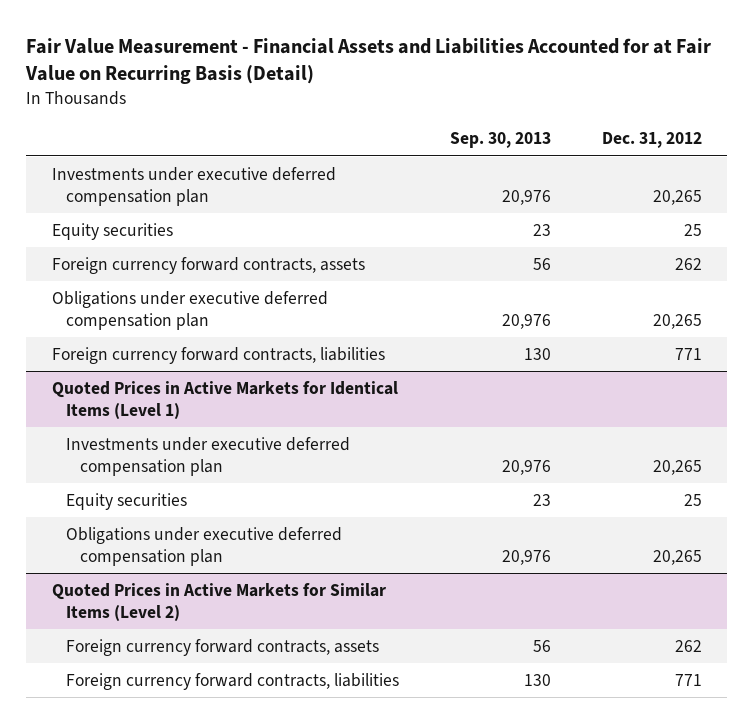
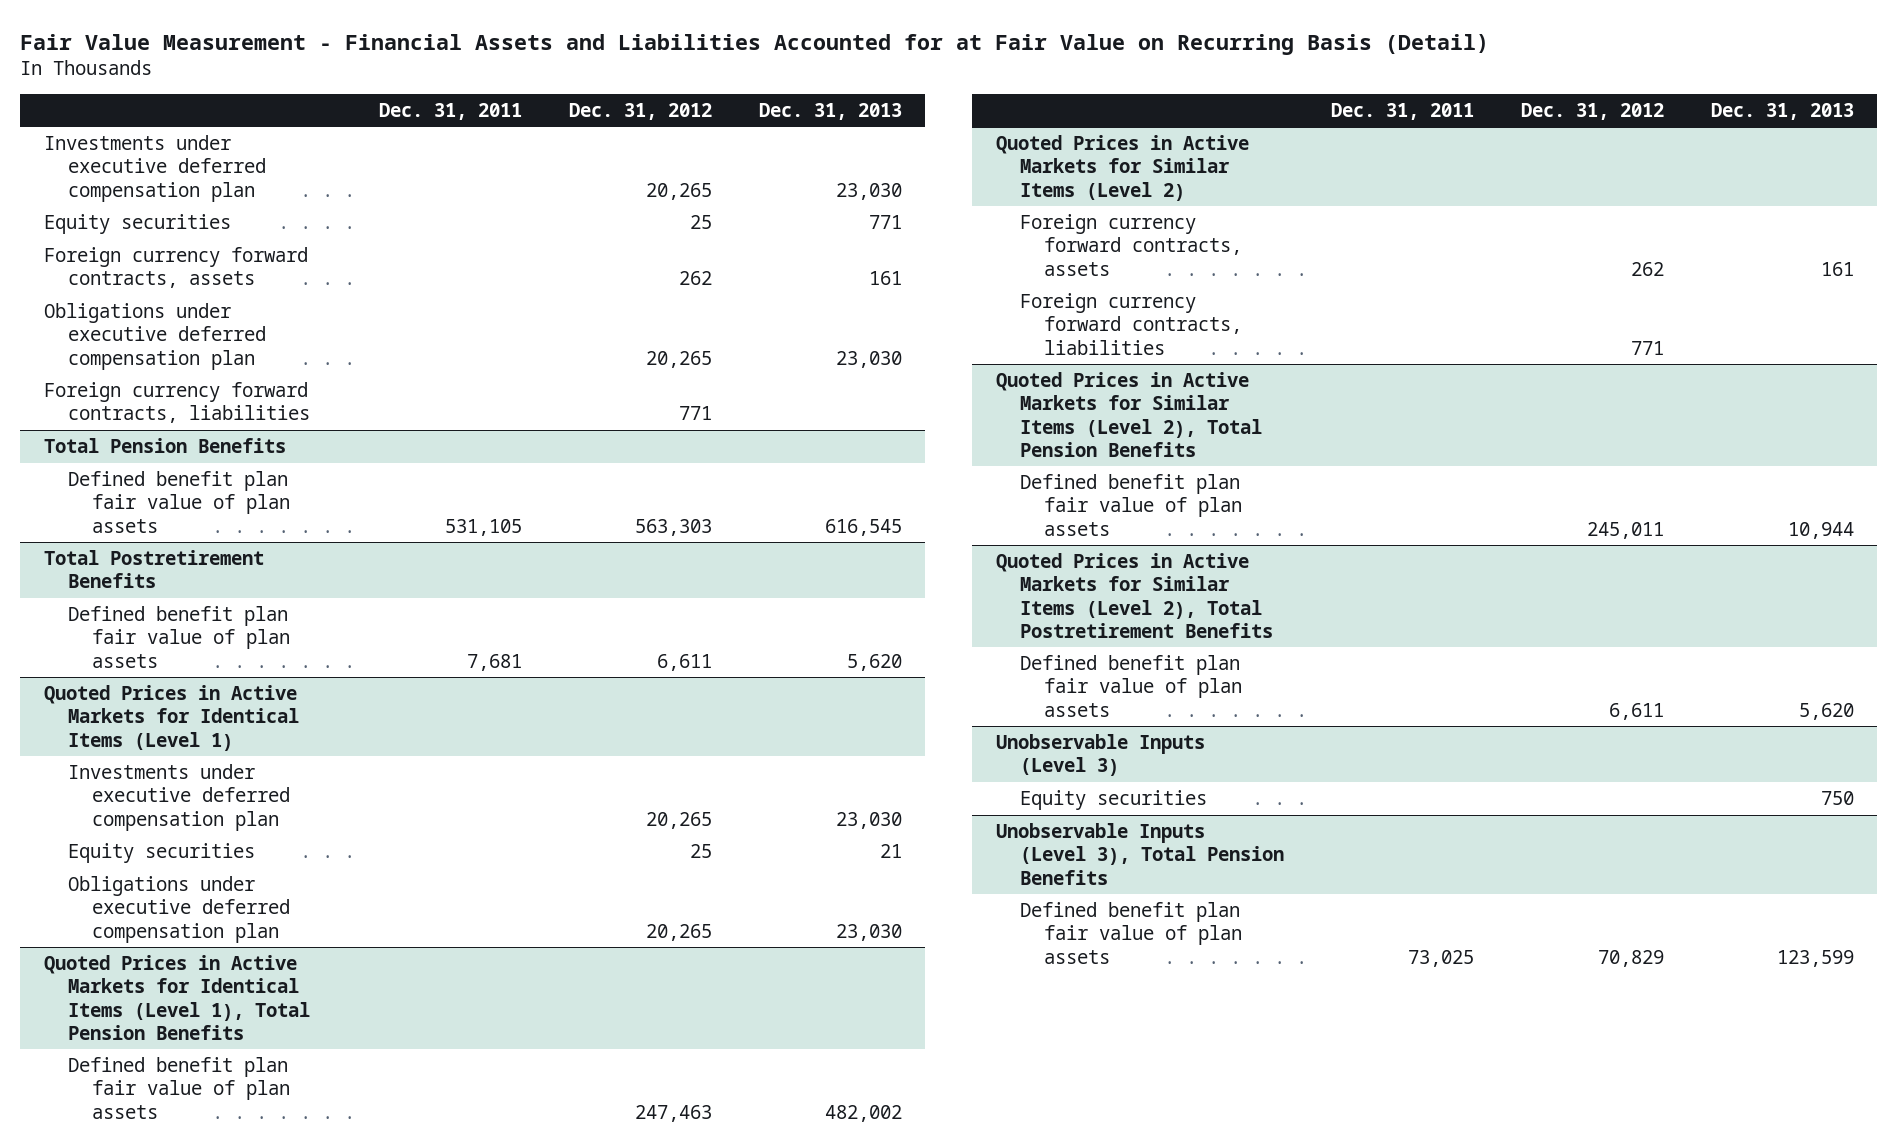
- | Sep. 30, 2013 | Dec. 31, 2012
+ | Dec. 31, 2011 | Dec. 31, 2012 | Dec. 31, 2013
+ Total Pension Benefits
+ Defined benefit plan fair value of plan assets | 531,105 | 563,303 | 616,545
+ Total Postretirement Benefits
+ Defined benefit plan fair value of plan assets | 7,681 | 6,611 | 5,620
+ Quoted Prices in Active Markets for Identical Items (Level 1), Total Pension Benefits
+ Defined benefit plan fair value of plan assets | | 247,463 | 482,002
+ Quoted Prices in Active Markets for Similar Items (Level 2), Total Pension Benefits
+ Defined benefit plan fair value of plan assets | | 245,011 | 10,944
+ Quoted Prices in Active Markets for Similar Items (Level 2), Total Postretirement Benefits
+ Defined benefit plan fair value of plan assets | | 6,611 | 5,620
+ Unobservable Inputs (Level 3)
+ Equity securities | | | 750
+ Unobservable Inputs (Level 3), Total Pension Benefits
+ Defined benefit plan fair value of plan assets | 73,025 | 70,829 | 123,599

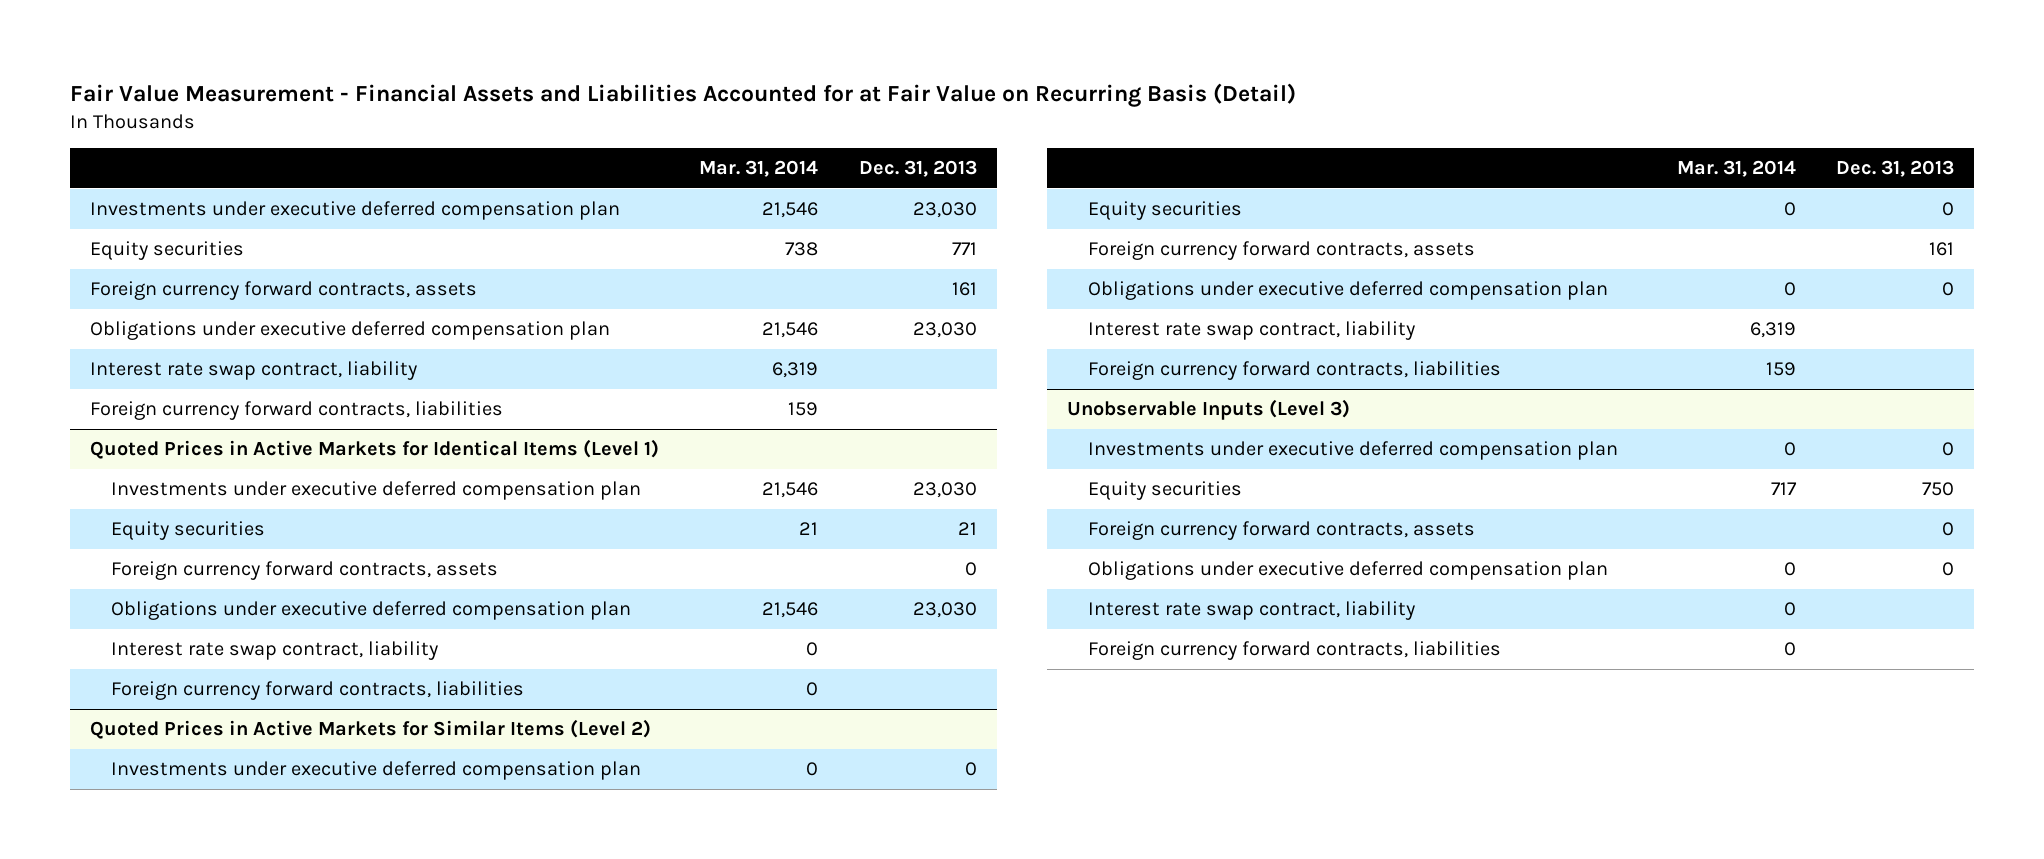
- | Dec. 31, 2011 | Dec. 31, 2012 | Dec. 31, 2013
+ | Mar. 31, 2014 | Dec. 31, 2013
+ Interest rate swap contract, liability | 6,319 |
- Total Pension Benefits
- Defined benefit plan fair value of plan assets | 531,105 | 563,303 | 616,545
- Total Postretirement Benefits
- Defined benefit plan fair value of plan assets | 7,681 | 6,611 | 5,620
@ Quoted Prices in Active Markets for Identical Items (Level 1)
+ Foreign currency forward contracts, assets | | 0
- Quoted Prices in Active Markets for Identical Items (Level 1), Total Pension Benefits
- Defined benefit plan fair value of plan assets | | 247,463 | 482,002
@ Quoted Prices in Active Markets for Identical Items (Level 1)
+ Interest rate swap contract, liability | 0 |
+ Foreign currency forward contracts, liabilities | 0 |
@ Quoted Prices in Active Markets for Similar Items (Level 2)
+ Investments under executive deferred compensation plan | 0 | 0
+ Equity securities | 0 | 0
+ Obligations under executive deferred compensation plan | 0 | 0
+ Interest rate swap contract, liability | 6,319 |
- Quoted Prices in Active Markets for Similar Items (Level 2), Total Pension Benefits
- Defined benefit plan fair value of plan assets | | 245,011 | 10,944
- Quoted Prices in Active Markets for Similar Items (Level 2), Total Postretirement Benefits
- Defined benefit plan fair value of plan assets | | 6,611 | 5,620
@ Unobservable Inputs (Level 3)
+ Investments under executive deferred compensation plan | 0 | 0
- Unobservable Inputs (Level 3), Total Pension Benefits
- Defined benefit plan fair value of plan assets | 73,025 | 70,829 | 123,599
@ Unobservable Inputs (Level 3)
+ Foreign currency forward contracts, assets | | 0
+ Obligations under executive deferred compensation plan | 0 | 0
+ Interest rate swap contract, liability | 0 |
+ Foreign currency forward contracts, liabilities | 0 |

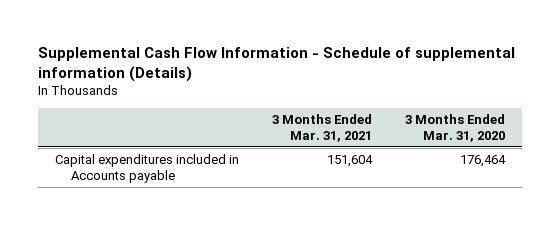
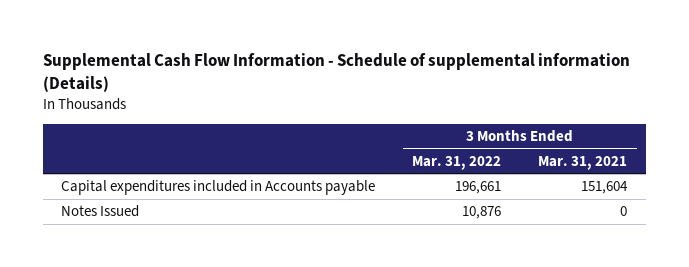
- | 3 Months Ended Mar. 31, 2021 | 3 Months Ended Mar. 31, 2020
+ | 3 Months Ended Mar. 31, 2022 | 3 Months Ended Mar. 31, 2021
+ Notes Issued | 10,876 | 0

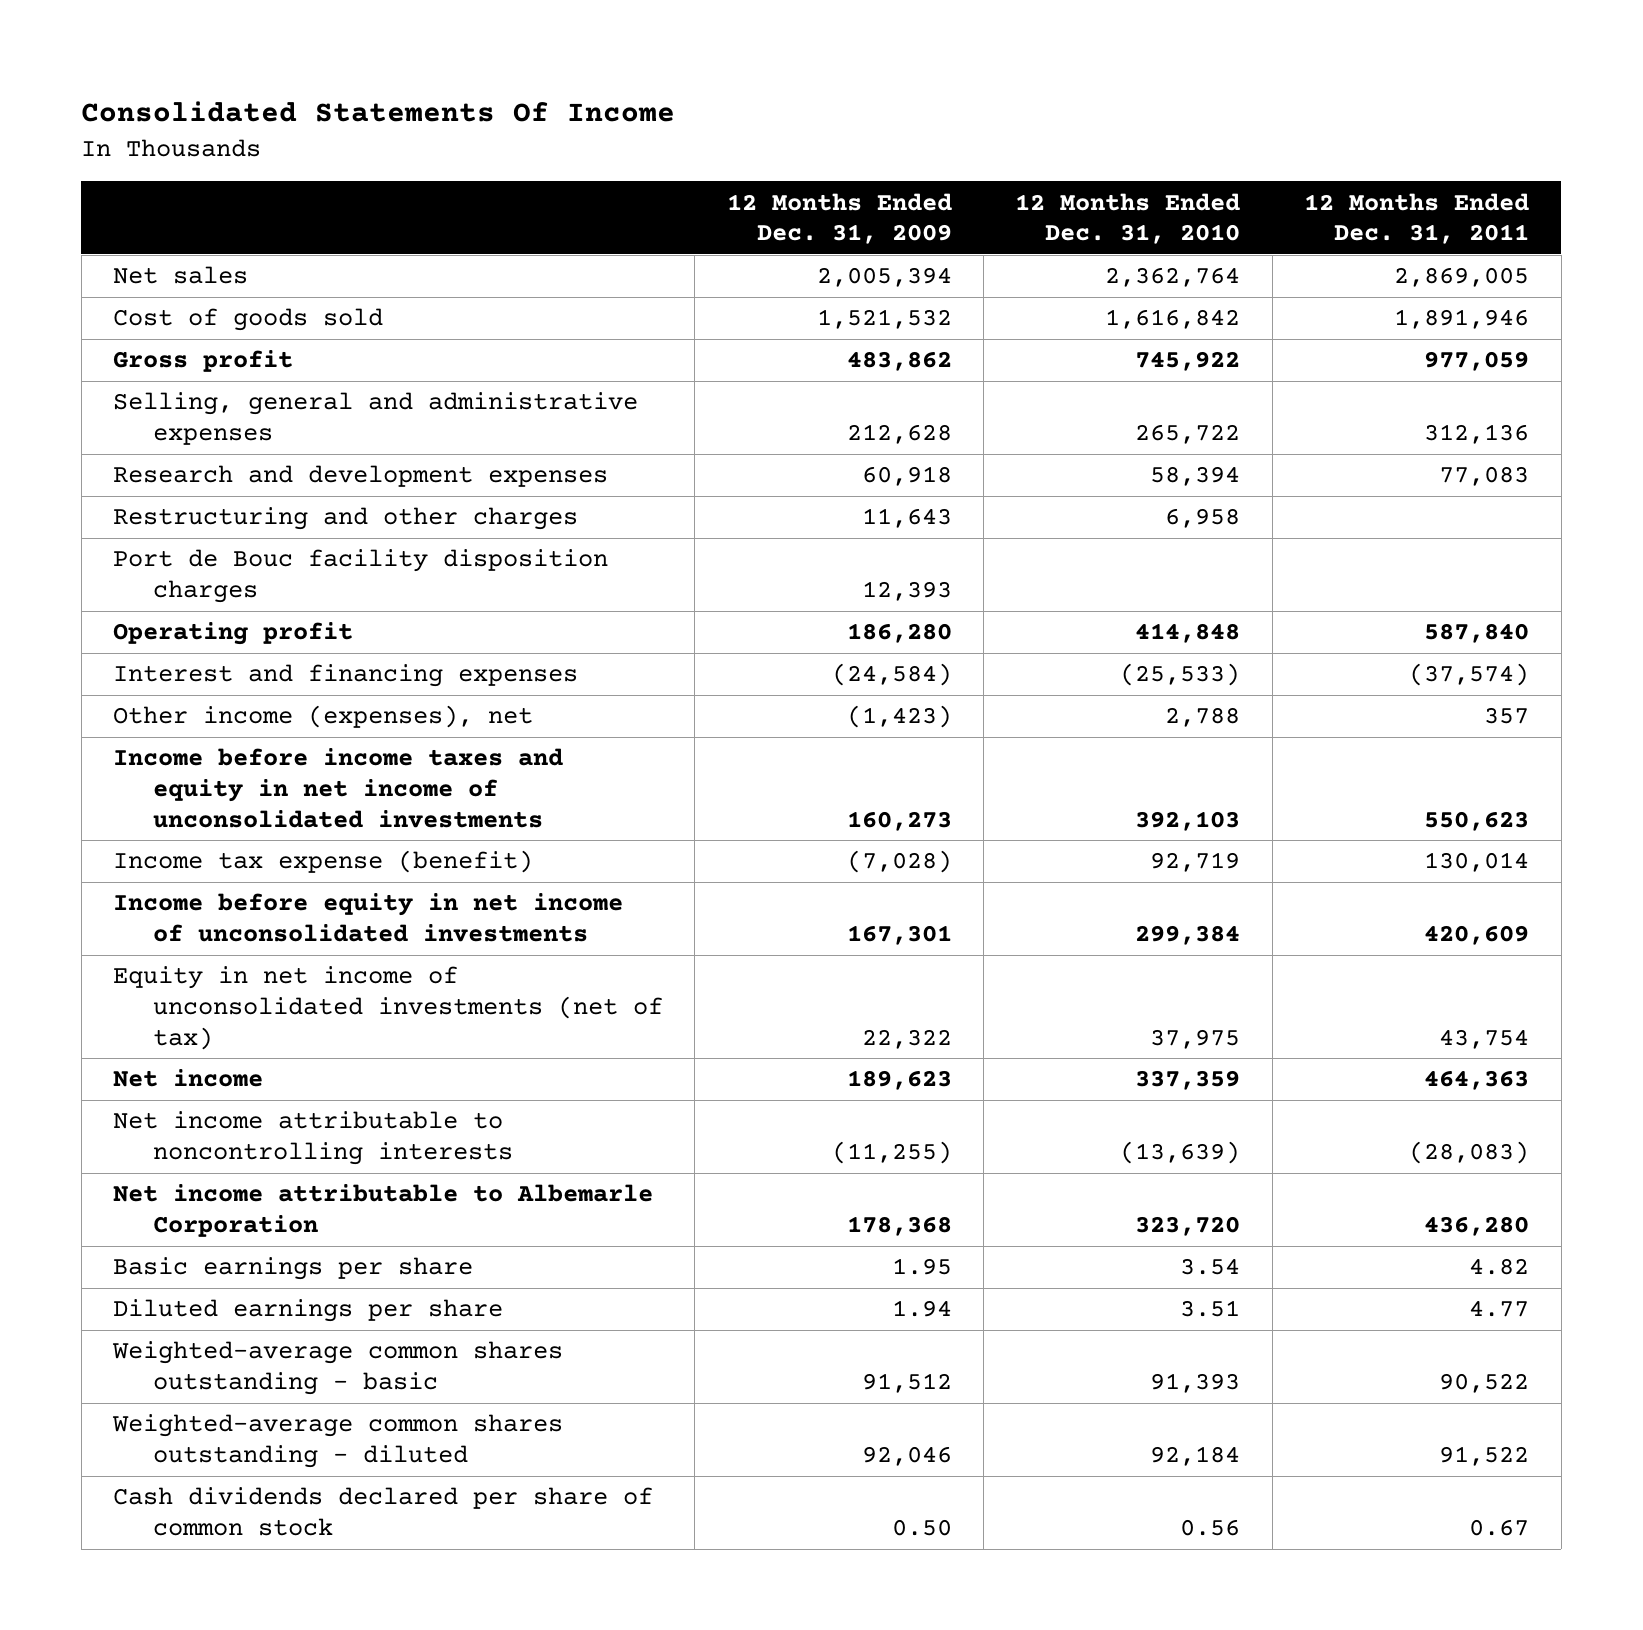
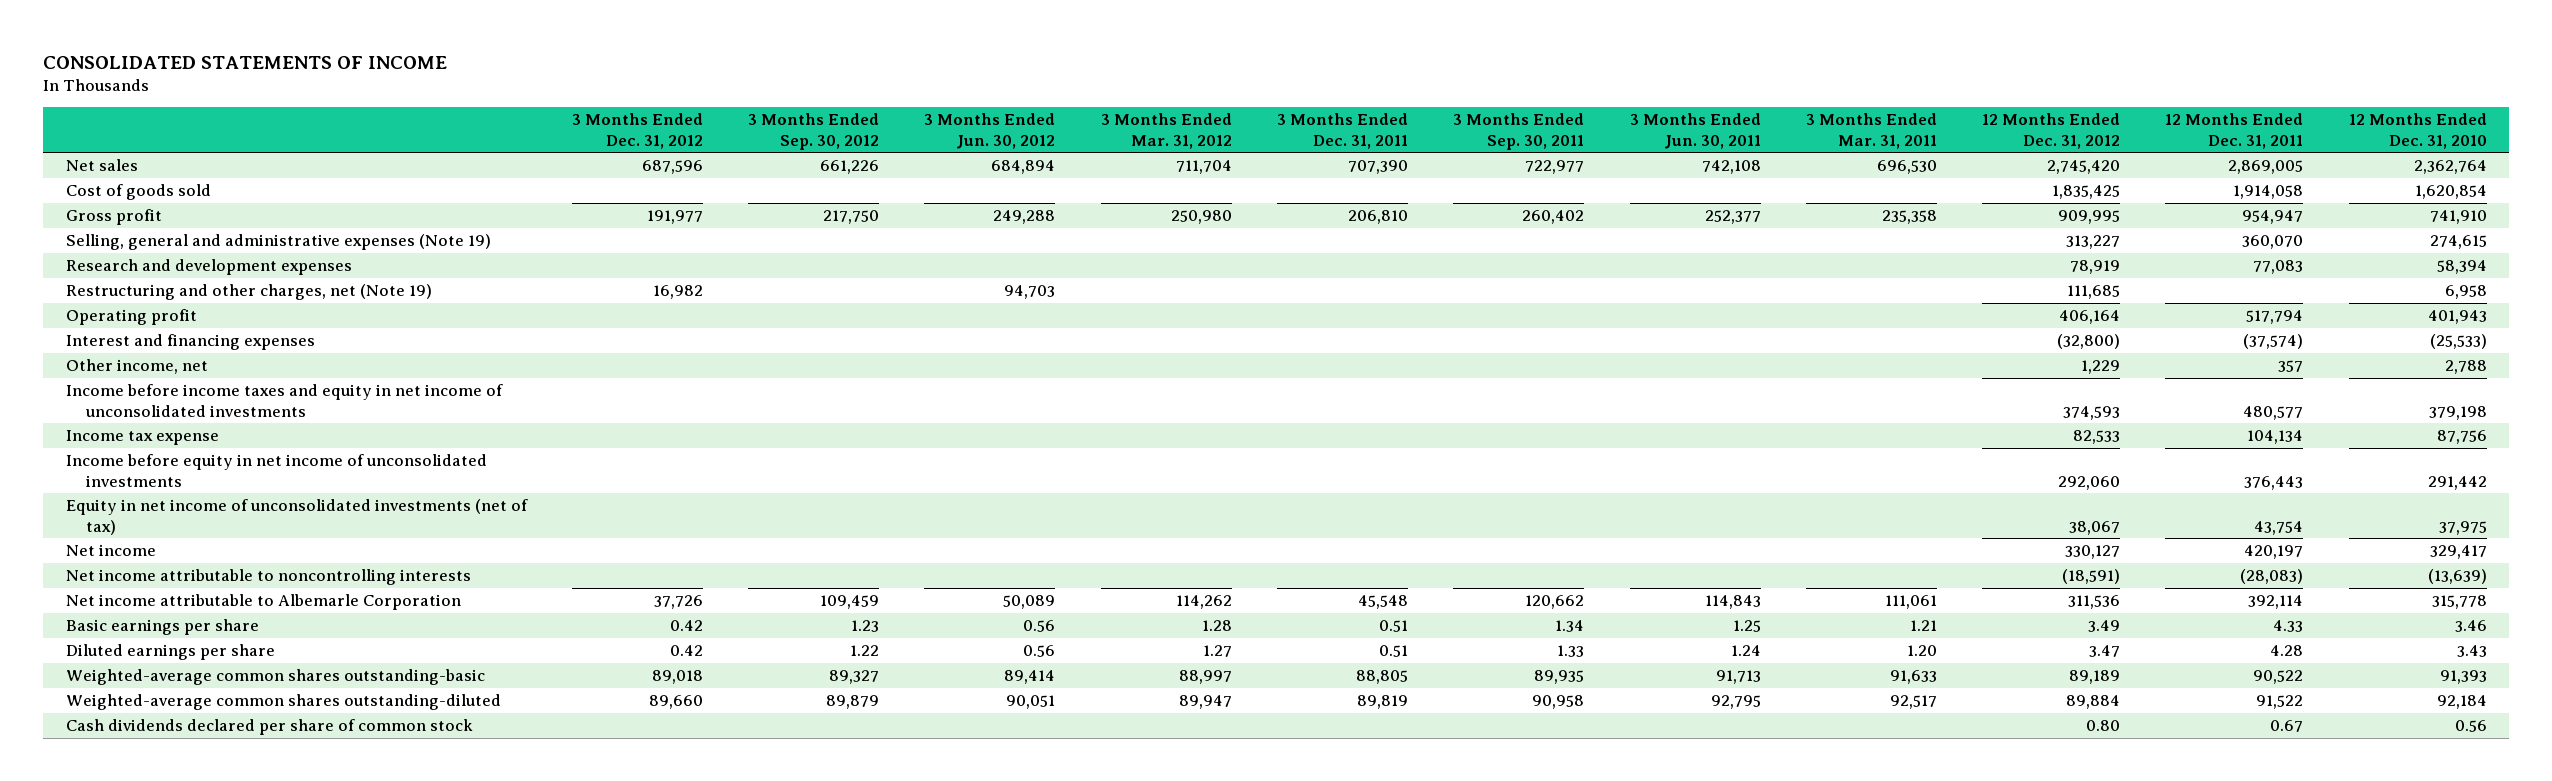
- Consolidated Statements Of Income
+ CONSOLIDATED STATEMENTS OF INCOME
- | 12 Months Ended Dec. 31, 2009 | 12 Months Ended Dec. 31, 2010 | 12 Months Ended Dec. 31, 2011
+ | 3 Months Ended Dec. 31, 2012 | 3 Months Ended Sep. 30, 2012 | 3 Months Ended Jun. 30, 2012 | 3 Months Ended Mar. 31, 2012 | 3 Months Ended Dec. 31, 2011 | 3 Months Ended Sep. 30, 2011 | 3 Months Ended Jun. 30, 2011 | 3 Months Ended Mar. 31, 2011 | 12 Months Ended Dec. 31, 2012 | 12 Months Ended Dec. 31, 2011 | 12 Months Ended Dec. 31, 2010
- Cost of goods sold | 1,521,532 | 1,616,842 | 1,891,946
- Gross profit | 483,862 | 745,922 | 977,059
- Selling, general and administrative expenses | 212,628 | 265,722 | 312,136
+ Cost of goods sold | | | | | | | | | 1,835,425 | 1,914,058 | 1,620,854
+ Gross profit | 191,977 | 217,750 | 249,288 | 250,980 | 206,810 | 260,402 | 252,377 | 235,358 | 909,995 | 954,947 | 741,910
+ Selling, general and administrative expenses (Note 19) | | | | | | | | | 313,227 | 360,070 | 274,615
- Restructuring and other charges | 11,643 | 6,958 |
- Port de Bouc facility disposition charges | 12,393 | |
- Operating profit | 186,280 | 414,848 | 587,840
+ Restructuring and other charges, net (Note 19) | 16,982 | | 94,703 | | | | | | 111,685 | | 6,958
+ Operating profit | | | | | | | | | 406,164 | 517,794 | 401,943
- Other income (expenses), net | (1,423) | 2,788 | 357
- Income before income taxes and equity in net income of unconsolidated investments | 160,273 | 392,103 | 550,623
- Income tax expense (benefit) | (7,028) | 92,719 | 130,014
- Income before equity in net income of unconsolidated investments | 167,301 | 299,384 | 420,609
+ Other income, net | | | | | | | | | 1,229 | 357 | 2,788
+ Income before income taxes and equity in net income of unconsolidated investments | | | | | | | | | 374,593 | 480,577 | 379,198
+ Income tax expense | | | | | | | | | 82,533 | 104,134 | 87,756
+ Income before equity in net income of unconsolidated investments | | | | | | | | | 292,060 | 376,443 | 291,442
- Net income | 189,623 | 337,359 | 464,363
+ Net income | | | | | | | | | 330,127 | 420,197 | 329,417
- Net income attributable to Albemarle Corporation | 178,368 | 323,720 | 436,280
- Basic earnings per share | 1.95 | 3.54 | 4.82
- Diluted earnings per share | 1.94 | 3.51 | 4.77
- Weighted-average common shares outstanding - basic | 91,512 | 91,393 | 90,522
- Weighted-average common shares outstanding - diluted | 92,046 | 92,184 | 91,522
+ Net income attributable to Albemarle Corporation | 37,726 | 109,459 | 50,089 | 114,262 | 45,548 | 120,662 | 114,843 | 111,061 | 311,536 | 392,114 | 315,778
+ Basic earnings per share | 0.42 | 1.23 | 0.56 | 1.28 | 0.51 | 1.34 | 1.25 | 1.21 | 3.49 | 4.33 | 3.46
+ Diluted earnings per share | 0.42 | 1.22 | 0.56 | 1.27 | 0.51 | 1.33 | 1.24 | 1.20 | 3.47 | 4.28 | 3.43
+ Weighted-average common shares outstanding-basic | 89,018 | 89,327 | 89,414 | 88,997 | 88,805 | 89,935 | 91,713 | 91,633 | 89,189 | 90,522 | 91,393
+ Weighted-average common shares outstanding-diluted | 89,660 | 89,879 | 90,051 | 89,947 | 89,819 | 90,958 | 92,795 | 92,517 | 89,884 | 91,522 | 92,184

